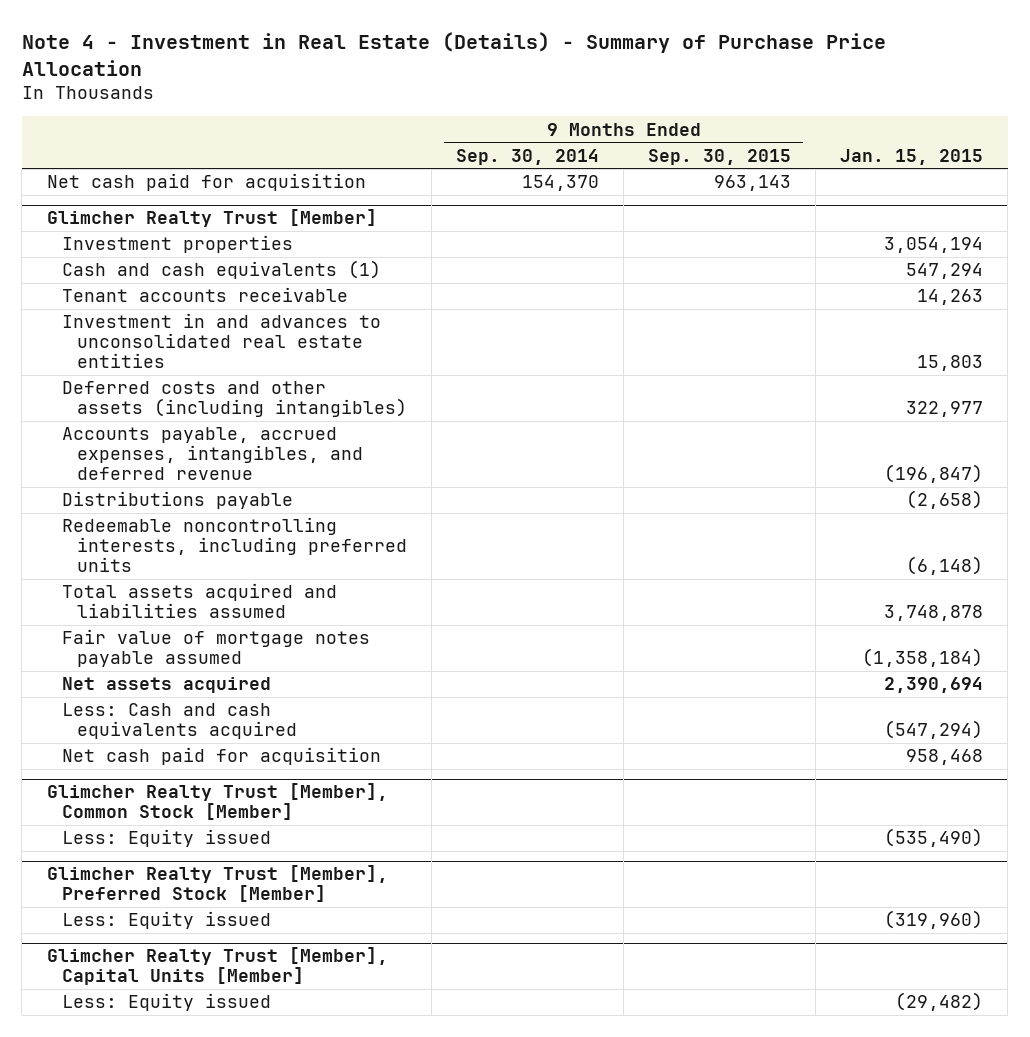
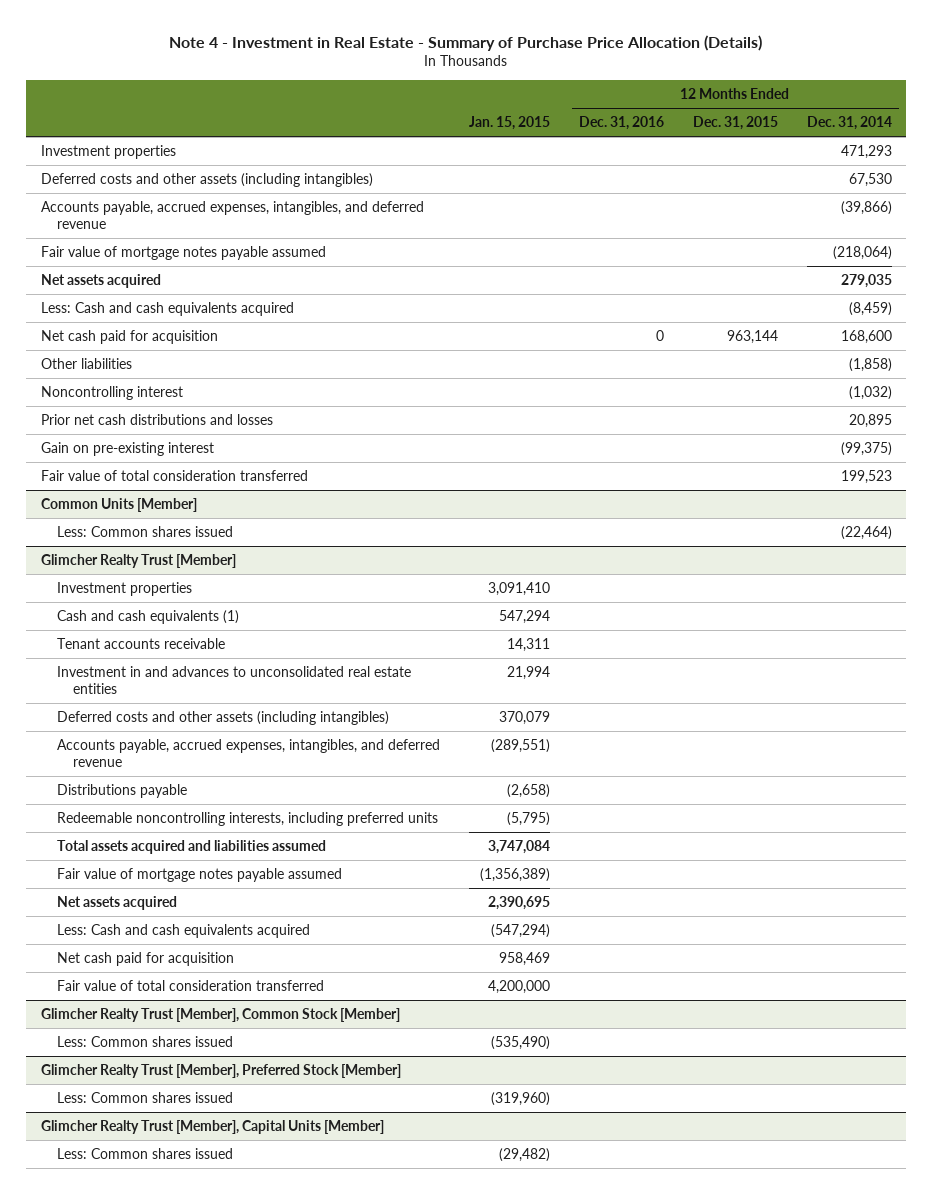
- Note 4 - Investment in Real Estate (Details) - Summary of Purchase Price Allocation
+ Note 4 - Investment in Real Estate - Summary of Purchase Price Allocation (Details)
- | 9 Months Ended Sep. 30, 2014 | 9 Months Ended Sep. 30, 2015 | Jan. 15, 2015
+ | Jan. 15, 2015 | 12 Months Ended Dec. 31, 2016 | 12 Months Ended Dec. 31, 2015 | 12 Months Ended Dec. 31, 2014
+ Investment properties | | | | 471,293
+ Deferred costs and other assets (including intangibles) | | | | 67,530
+ Accounts payable, accrued expenses, intangibles, and deferred revenue | | | | (39,866)
+ Fair value of mortgage notes payable assumed | | | | (218,064)
+ Net assets acquired | | | | 279,035
+ Less: Cash and cash equivalents acquired | | | | (8,459)
+ Other liabilities | | | | (1,858)
+ Noncontrolling interest | | | | (1,032)
+ Prior net cash distributions and losses | | | | 20,895
+ Gain on pre-existing interest | | | | (99,375)
+ Fair value of total consideration transferred | | | | 199,523
+ Common Units [Member]
+ Less: Common shares issued | | | | (22,464)
@ Glimcher Realty Trust [Member]
- Investment properties | | | 3,054,194
+ Investment properties | 3,091,410 | | |
- Tenant accounts receivable | | | 14,263
- Investment in and advances to unconsolidated real estate entities | | | 15,803
- Deferred costs and other assets (including intangibles) | | | 322,977
- Accounts payable, accrued expenses, intangibles, and deferred revenue | | | (196,847)
+ Tenant accounts receivable | 14,311 | | |
+ Investment in and advances to unconsolidated real estate entities | 21,994 | | |
+ Deferred costs and other assets (including intangibles) | 370,079 | | |
+ Accounts payable, accrued expenses, intangibles, and deferred revenue | (289,551) | | |
- Redeemable noncontrolling interests, including preferred units | | | (6,148)
- Total assets acquired and liabilities assumed | | | 3,748,878
- Fair value of mortgage notes payable assumed | | | (1,358,184)
- Net assets acquired | | | 2,390,694
+ Redeemable noncontrolling interests, including preferred units | (5,795) | | |
+ Total assets acquired and liabilities assumed | 3,747,084 | | |
+ Fair value of mortgage notes payable assumed | (1,356,389) | | |
+ Net assets acquired | 2,390,695 | | |
- Net cash paid for acquisition | | | 958,468
+ Net cash paid for acquisition | 958,469 | | |
+ Fair value of total consideration transferred | 4,200,000 | | |
@ Glimcher Realty Trust [Member], Common Stock [Member]
- Less: Equity issued | | | (535,490)
+ Less: Common shares issued | (535,490) | | |
@ Glimcher Realty Trust [Member], Preferred Stock [Member]
- Less: Equity issued | | | (319,960)
+ Less: Common shares issued | (319,960) | | |
@ Glimcher Realty Trust [Member], Capital Units [Member]
- Less: Equity issued | | | (29,482)
+ Less: Common shares issued | (29,482) | | |

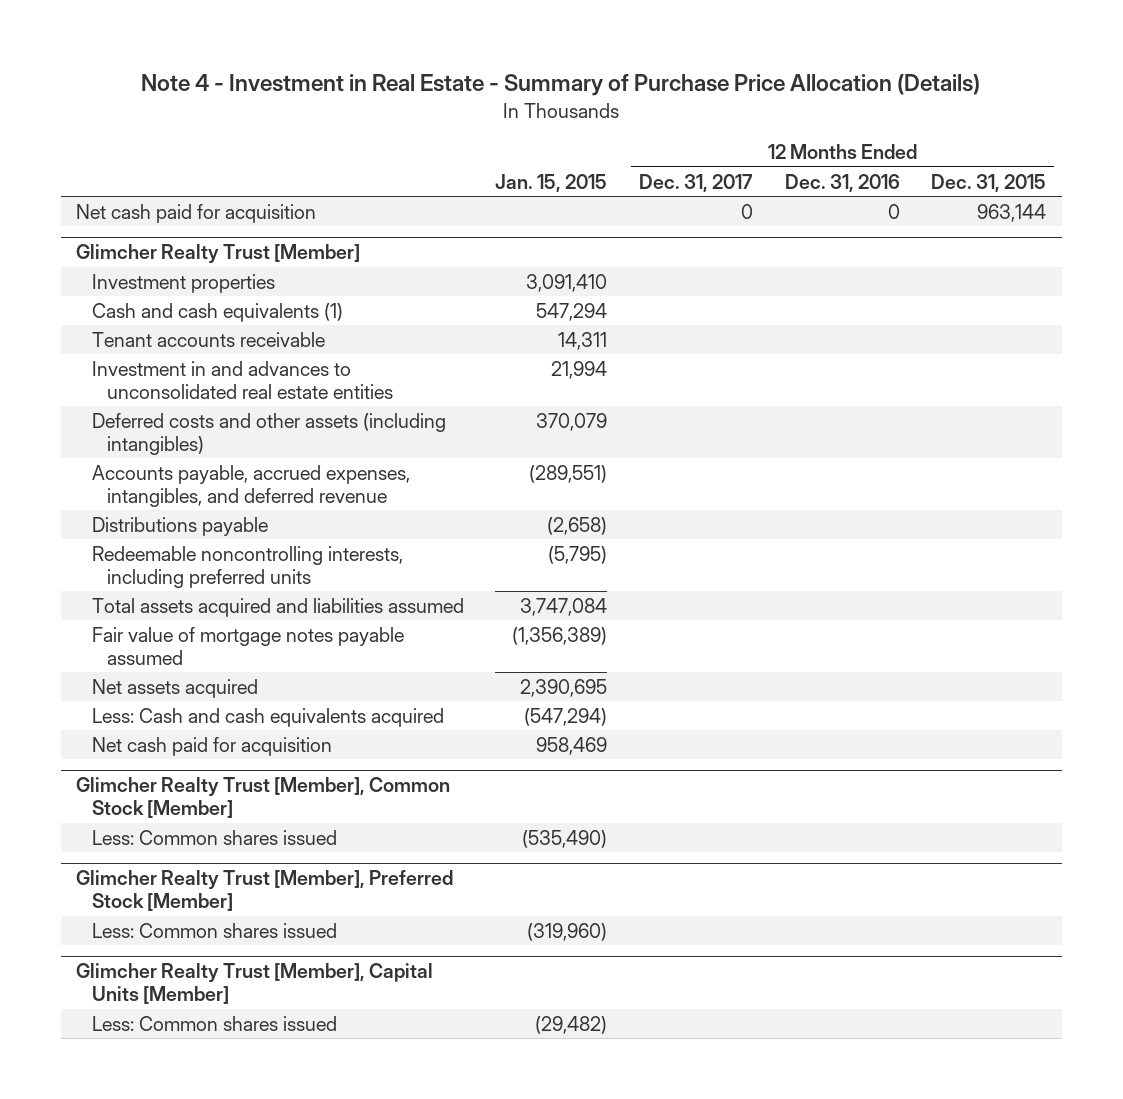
- | Jan. 15, 2015 | 12 Months Ended Dec. 31, 2016 | 12 Months Ended Dec. 31, 2015 | 12 Months Ended Dec. 31, 2014
+ | Jan. 15, 2015 | 12 Months Ended Dec. 31, 2017 | 12 Months Ended Dec. 31, 2016 | 12 Months Ended Dec. 31, 2015
- Investment properties | | | | 471,293
- Deferred costs and other assets (including intangibles) | | | | 67,530
- Accounts payable, accrued expenses, intangibles, and deferred revenue | | | | (39,866)
- Fair value of mortgage notes payable assumed | | | | (218,064)
- Net assets acquired | | | | 279,035
- Less: Cash and cash equivalents acquired | | | | (8,459)
- Other liabilities | | | | (1,858)
- Noncontrolling interest | | | | (1,032)
- Prior net cash distributions and losses | | | | 20,895
- Gain on pre-existing interest | | | | (99,375)
- Fair value of total consideration transferred | | | | 199,523
- Common Units [Member]
- Less: Common shares issued | | | | (22,464)
@ Glimcher Realty Trust [Member]
- Fair value of total consideration transferred | 4,200,000 | | |

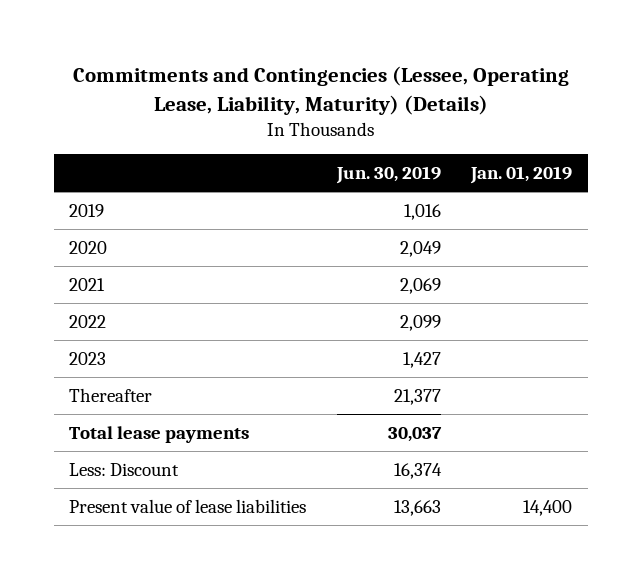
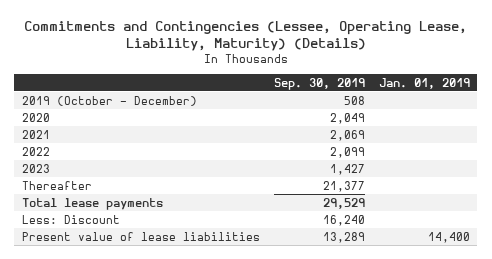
- | Jun. 30, 2019 | Jan. 01, 2019
+ | Sep. 30, 2019 | Jan. 01, 2019
- 2019 | 1,016 |
+ 2019 (October - December) | 508 |

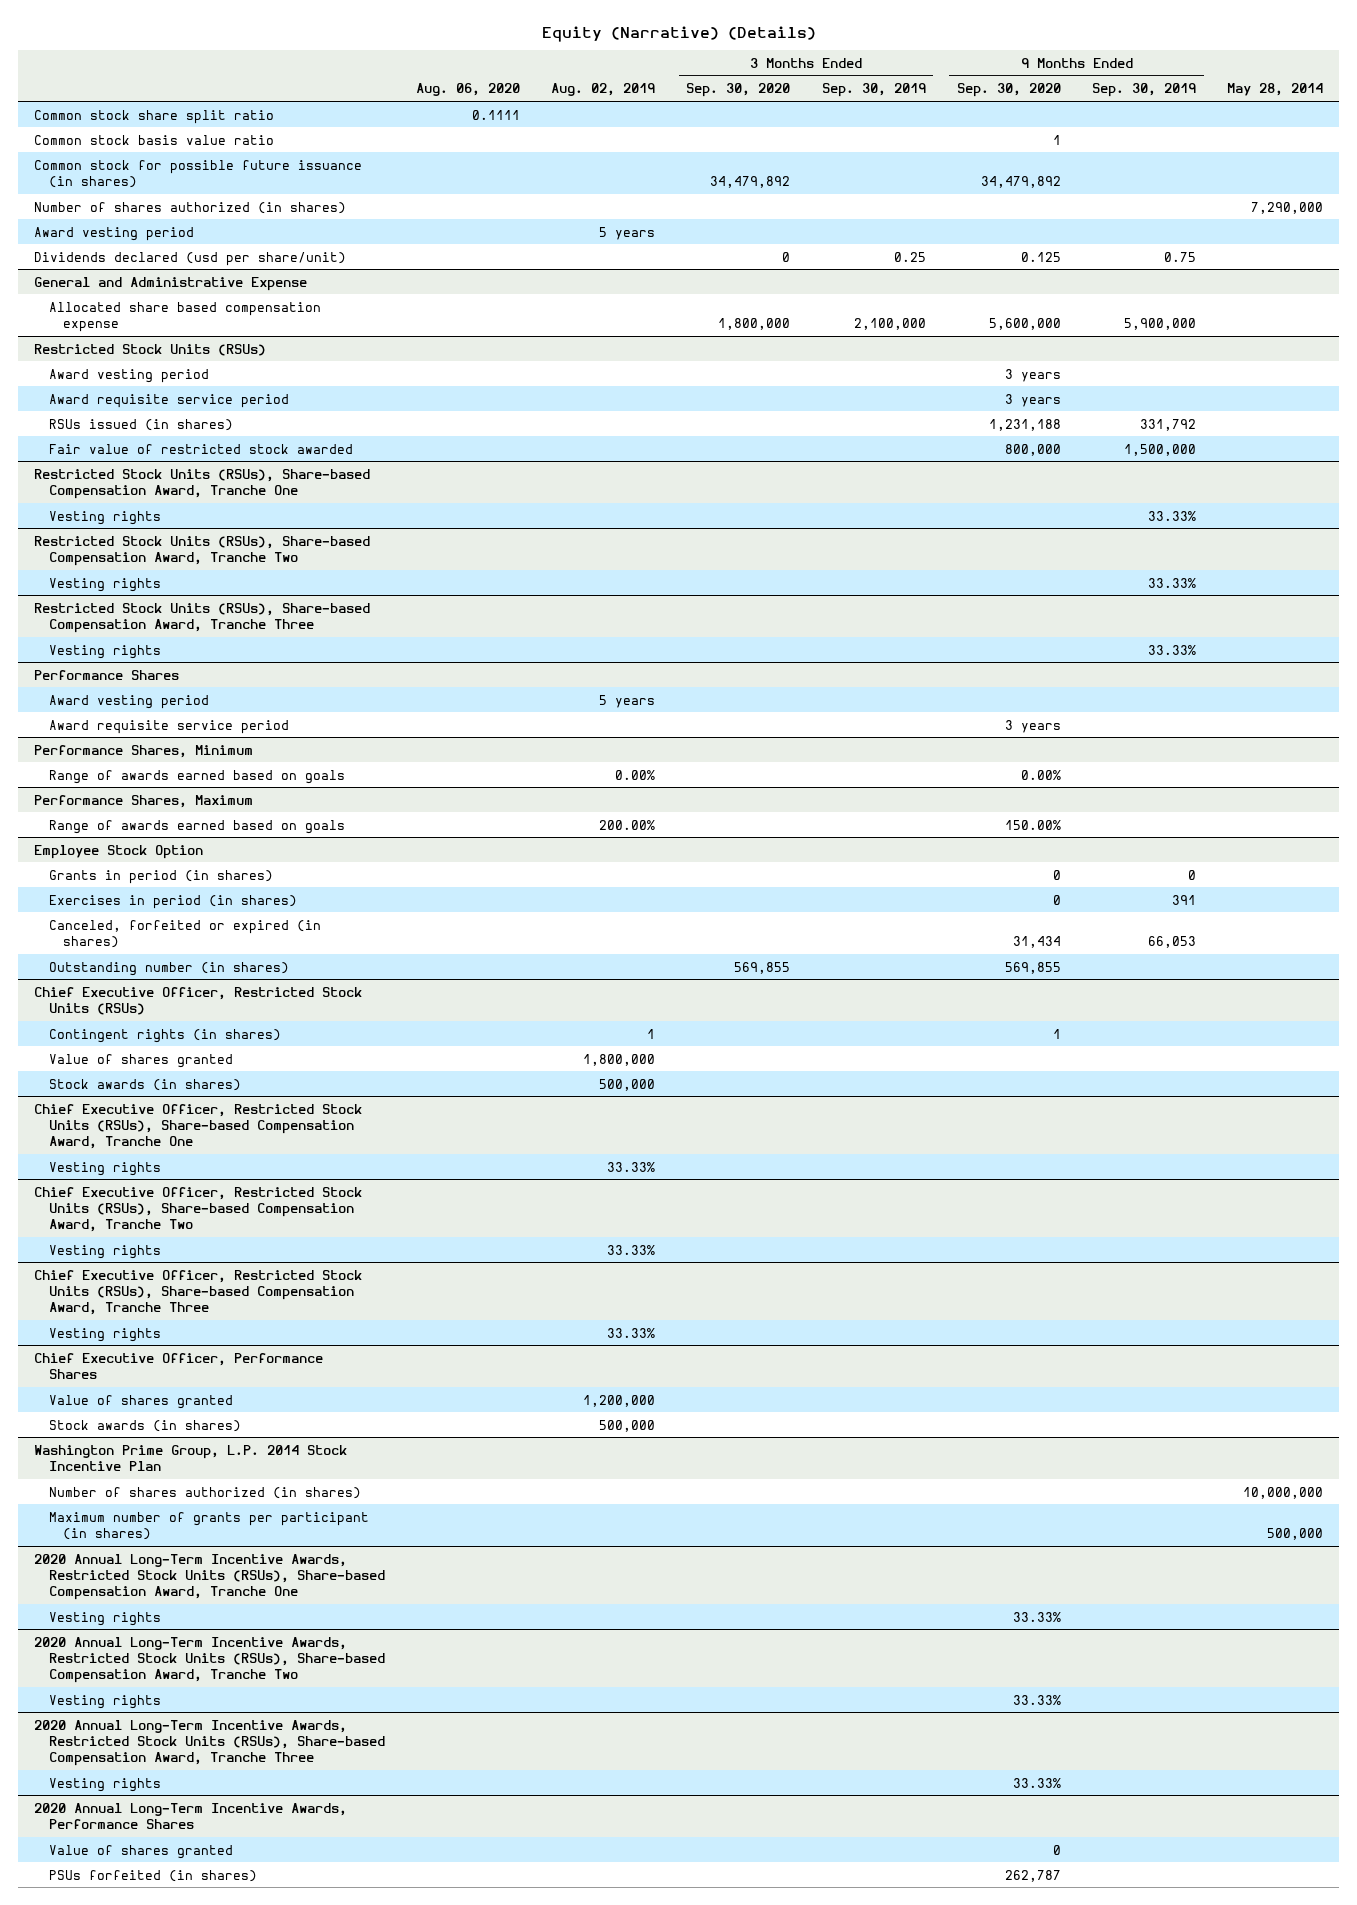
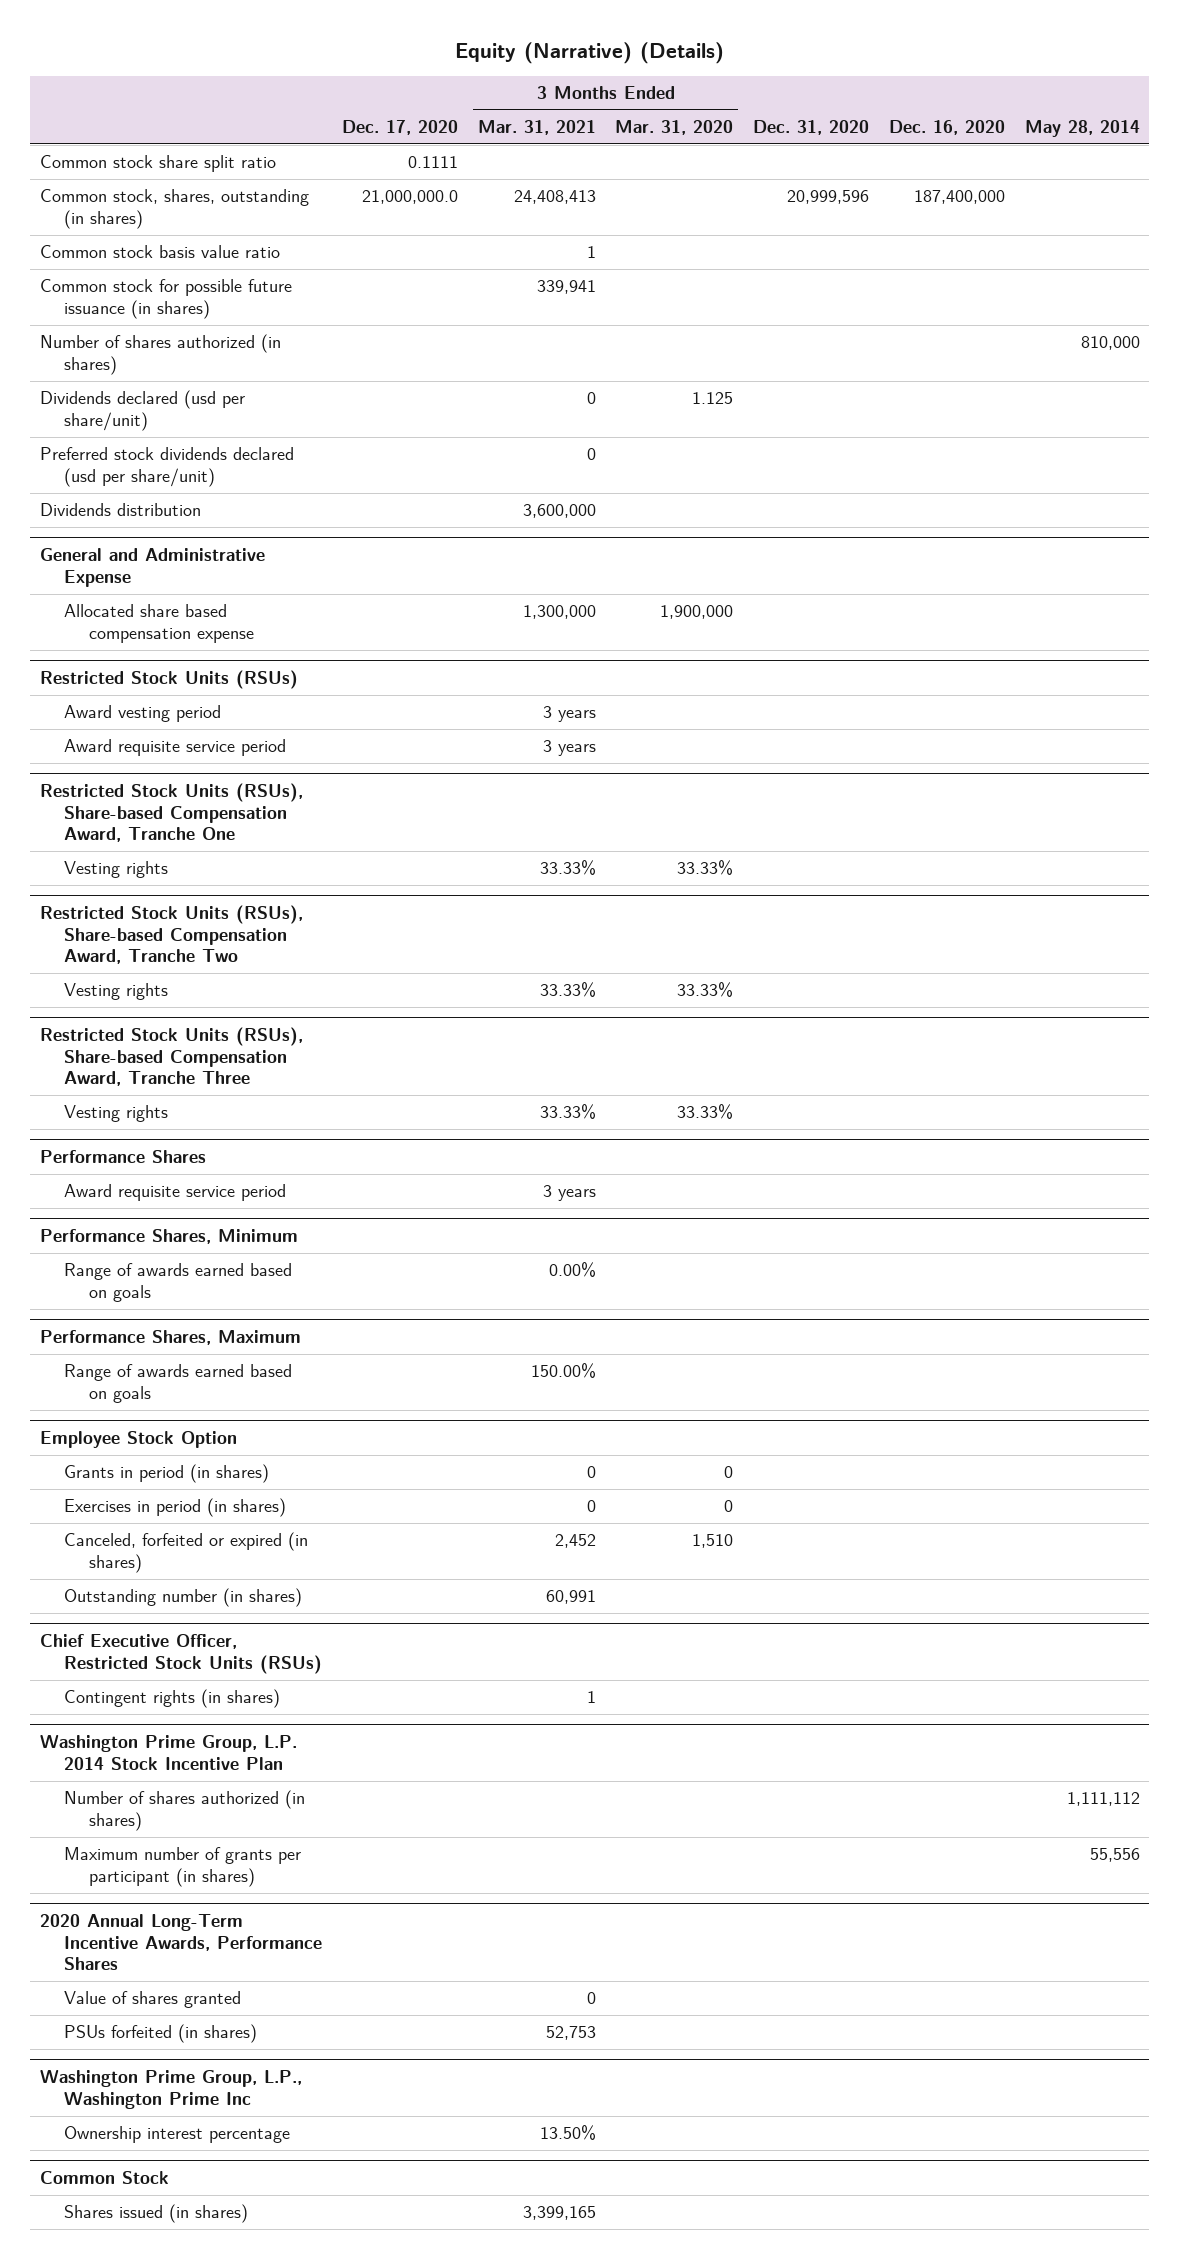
- | Aug. 06, 2020 | Aug. 02, 2019 | 3 Months Ended Sep. 30, 2020 | 3 Months Ended Sep. 30, 2019 | 9 Months Ended Sep. 30, 2020 | 9 Months Ended Sep. 30, 2019 | May 28, 2014
+ | Dec. 17, 2020 | 3 Months Ended Mar. 31, 2021 | 3 Months Ended Mar. 31, 2020 | Dec. 31, 2020 | Dec. 16, 2020 | May 28, 2014
+ Common stock, shares, outstanding (in shares) | 21,000,000.0 | 24,408,413 | | 20,999,596 | 187,400,000 |
- Number of shares authorized (in shares) | | | | | | | 7,290,000
- Award vesting period | | 5 years | | | | |
+ Number of shares authorized (in shares) | | | | | | 810,000
+ Preferred stock dividends declared (usd per share/unit) | | 0 | | | |
+ Dividends distribution | | 3,600,000 | | | |
@ Restricted Stock Units (RSUs)
- RSUs issued (in shares) | | | | | 1,231,188 | 331,792 |
- Fair value of restricted stock awarded | | | | | 800,000 | 1,500,000 |
@ Performance Shares
- Award vesting period | | 5 years | | | | |
@ Chief Executive Officer, Restricted Stock Units (RSUs)
- Value of shares granted | | 1,800,000 | | | | |
- Stock awards (in shares) | | 500,000 | | | | |
- Chief Executive Officer, Restricted Stock Units (RSUs), Share-based Compensation Award, Tranche One
- Vesting rights | | 33.33% | | | | |
- Chief Executive Officer, Restricted Stock Units (RSUs), Share-based Compensation Award, Tranche Two
- Vesting rights | | 33.33% | | | | |
- Chief Executive Officer, Restricted Stock Units (RSUs), Share-based Compensation Award, Tranche Three
- Vesting rights | | 33.33% | | | | |
- Chief Executive Officer, Performance Shares
- Value of shares granted | | 1,200,000 | | | | |
- Stock awards (in shares) | | 500,000 | | | | |
@ Washington Prime Group, L.P. 2014 Stock Incentive Plan
- Number of shares authorized (in shares) | | | | | | | 10,000,000
- Maximum number of grants per participant (in shares) | | | | | | | 500,000
- 2020 Annual Long-Term Incentive Awards, Restricted Stock Units (RSUs), Share-based Compensation Award, Tranche One
- Vesting rights | | | | | 33.33% | |
- 2020 Annual Long-Term Incentive Awards, Restricted Stock Units (RSUs), Share-based Compensation Award, Tranche Two
- Vesting rights | | | | | 33.33% | |
- 2020 Annual Long-Term Incentive Awards, Restricted Stock Units (RSUs), Share-based Compensation Award, Tranche Three
- Vesting rights | | | | | 33.33% | |
@ Washington Prime Group, L.P. 2014 Stock Incentive Plan
+ Number of shares authorized (in shares) | | | | | | 1,111,112
+ Maximum number of grants per participant (in shares) | | | | | | 55,556
+ Washington Prime Group, L.P., Washington Prime Inc
+ Ownership interest percentage | | 13.50% | | | |
+ Common Stock
+ Shares issued (in shares) | | 3,399,165 | | | |

